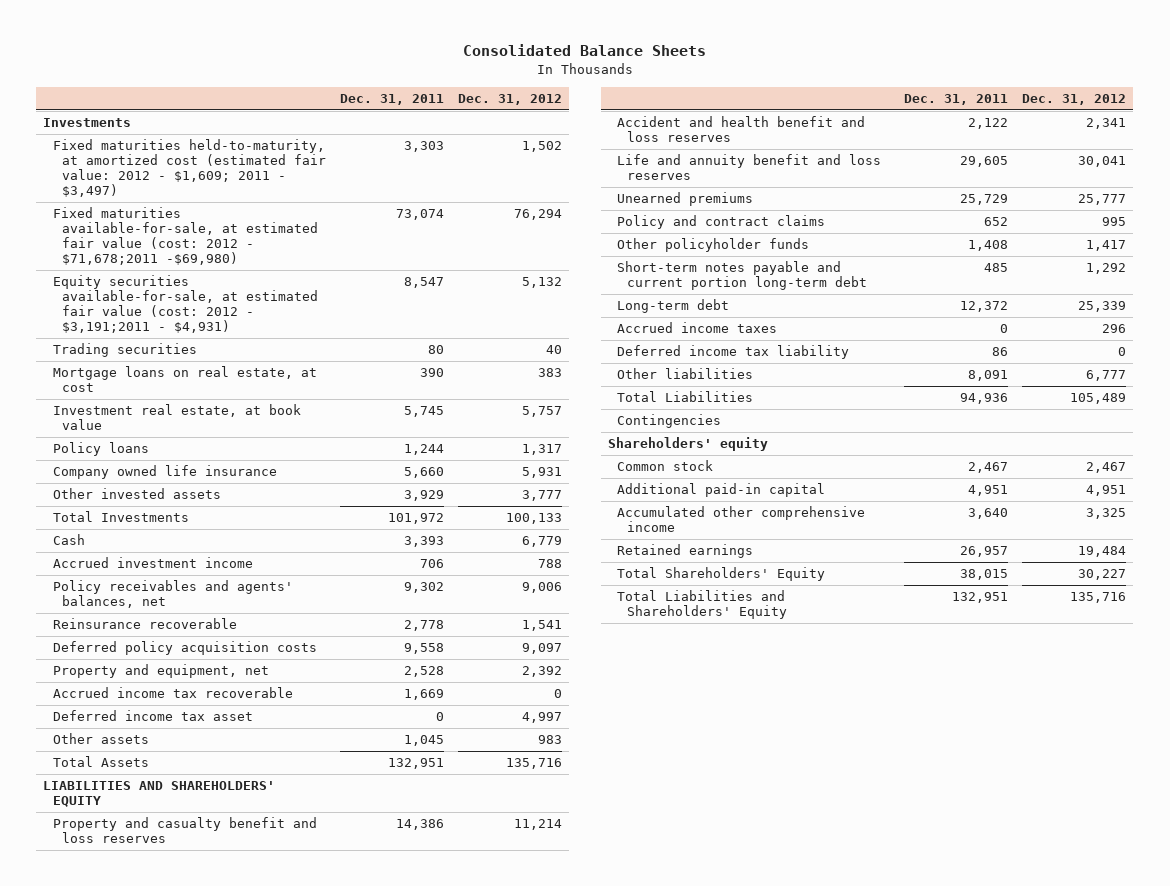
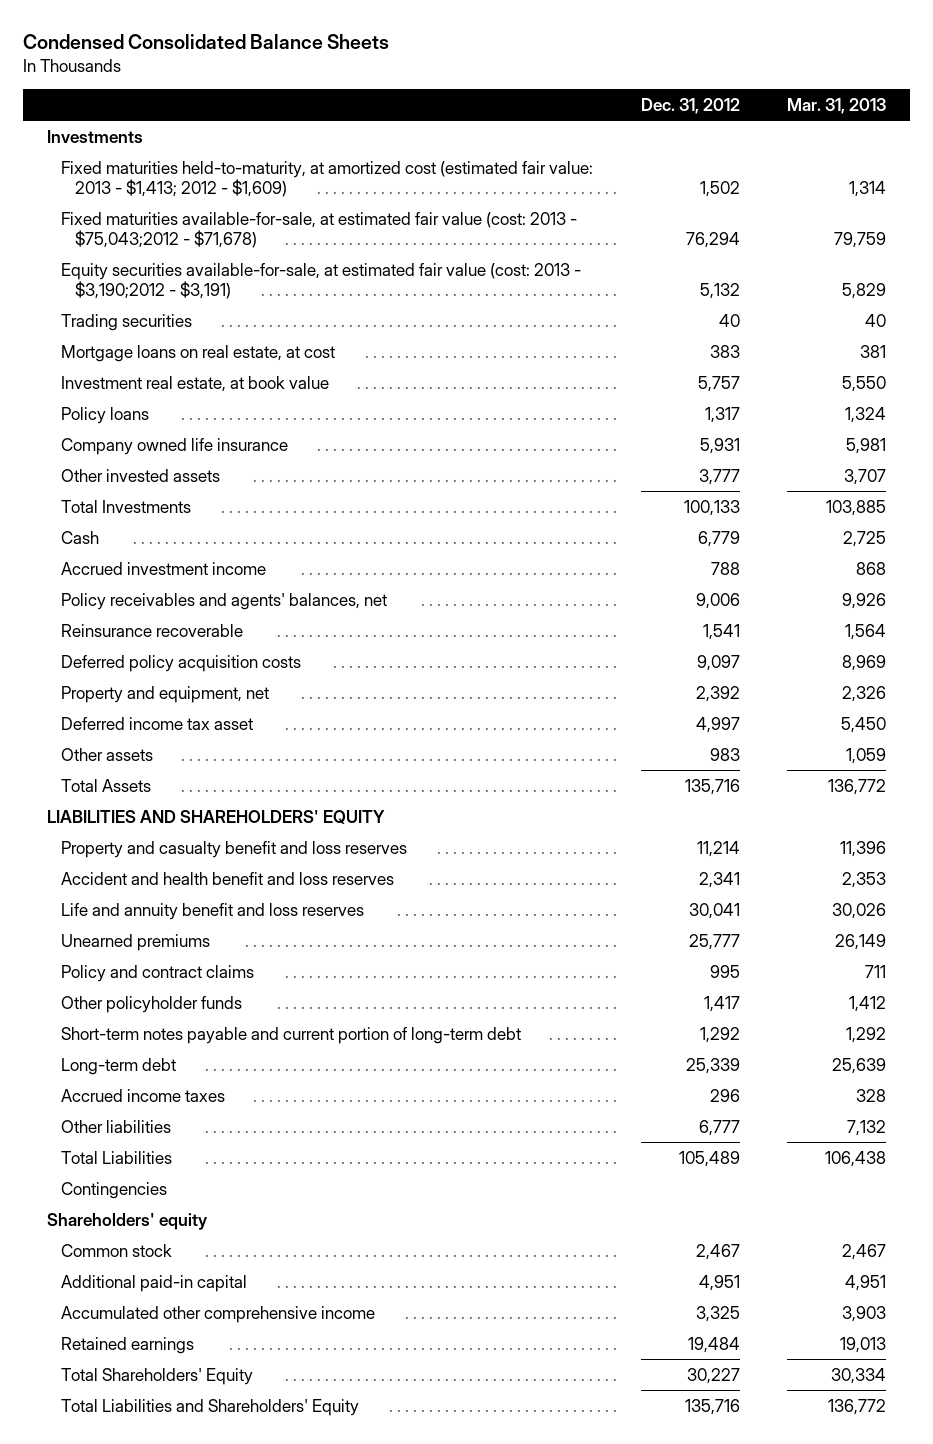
- Consolidated Balance Sheets
+ Condensed Consolidated Balance Sheets
- | Dec. 31, 2011 | Dec. 31, 2012
+ | Dec. 31, 2012 | Mar. 31, 2013
- Fixed maturities held-to-maturity, at amortized cost (estimated fair value: 2012 - $1,609; 2011 - $3,497) | 3,303 | 1,502
- Fixed maturities available-for-sale, at estimated fair value (cost: 2012 - $71,678;2011 -$69,980) | 73,074 | 76,294
- Equity securities available-for-sale, at estimated fair value (cost: 2012 - $3,191;2011 - $4,931) | 8,547 | 5,132
+ Fixed maturities held-to-maturity, at amortized cost (estimated fair value: 2013 - $1,413; 2012 - $1,609) | 1,502 | 1,314
+ Fixed maturities available-for-sale, at estimated fair value (cost: 2013 - $75,043;2012 - $71,678) | 76,294 | 79,759
+ Equity securities available-for-sale, at estimated fair value (cost: 2013 - $3,190;2012 - $3,191) | 5,132 | 5,829
- Accrued income tax recoverable | 1,669 | 0
- Short-term notes payable and current portion long-term debt | 485 | 1,292
+ Short-term notes payable and current portion of long-term debt | 1,292 | 1,292
- Deferred income tax liability | 86 | 0

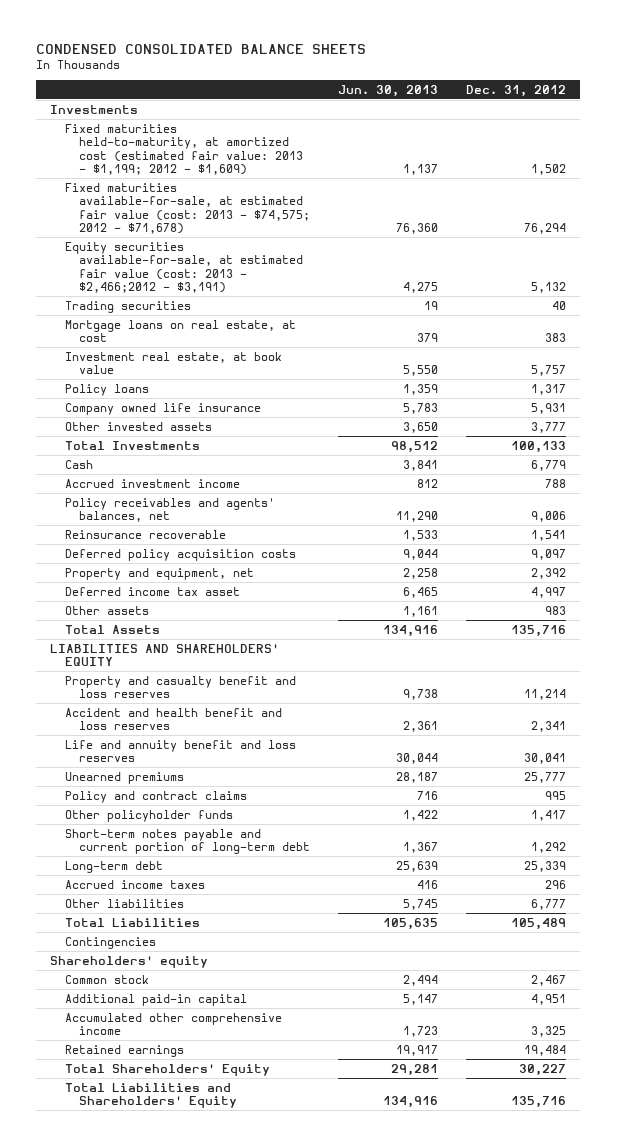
- Condensed Consolidated Balance Sheets
+ CONDENSED CONSOLIDATED BALANCE SHEETS
- | Dec. 31, 2012 | Mar. 31, 2013
+ | Jun. 30, 2013 | Dec. 31, 2012
- Fixed maturities held-to-maturity, at amortized cost (estimated fair value: 2013 - $1,413; 2012 - $1,609) | 1,502 | 1,314
- Fixed maturities available-for-sale, at estimated fair value (cost: 2013 - $75,043;2012 - $71,678) | 76,294 | 79,759
- Equity securities available-for-sale, at estimated fair value (cost: 2013 - $3,190;2012 - $3,191) | 5,132 | 5,829
+ Fixed maturities held-to-maturity, at amortized cost (estimated fair value: 2013 - $1,199; 2012 - $1,609) | 1,137 | 1,502
+ Fixed maturities available-for-sale, at estimated fair value (cost: 2013 - $74,575; 2012 - $71,678) | 76,360 | 76,294
+ Equity securities available-for-sale, at estimated fair value (cost: 2013 - $2,466;2012 - $3,191) | 4,275 | 5,132

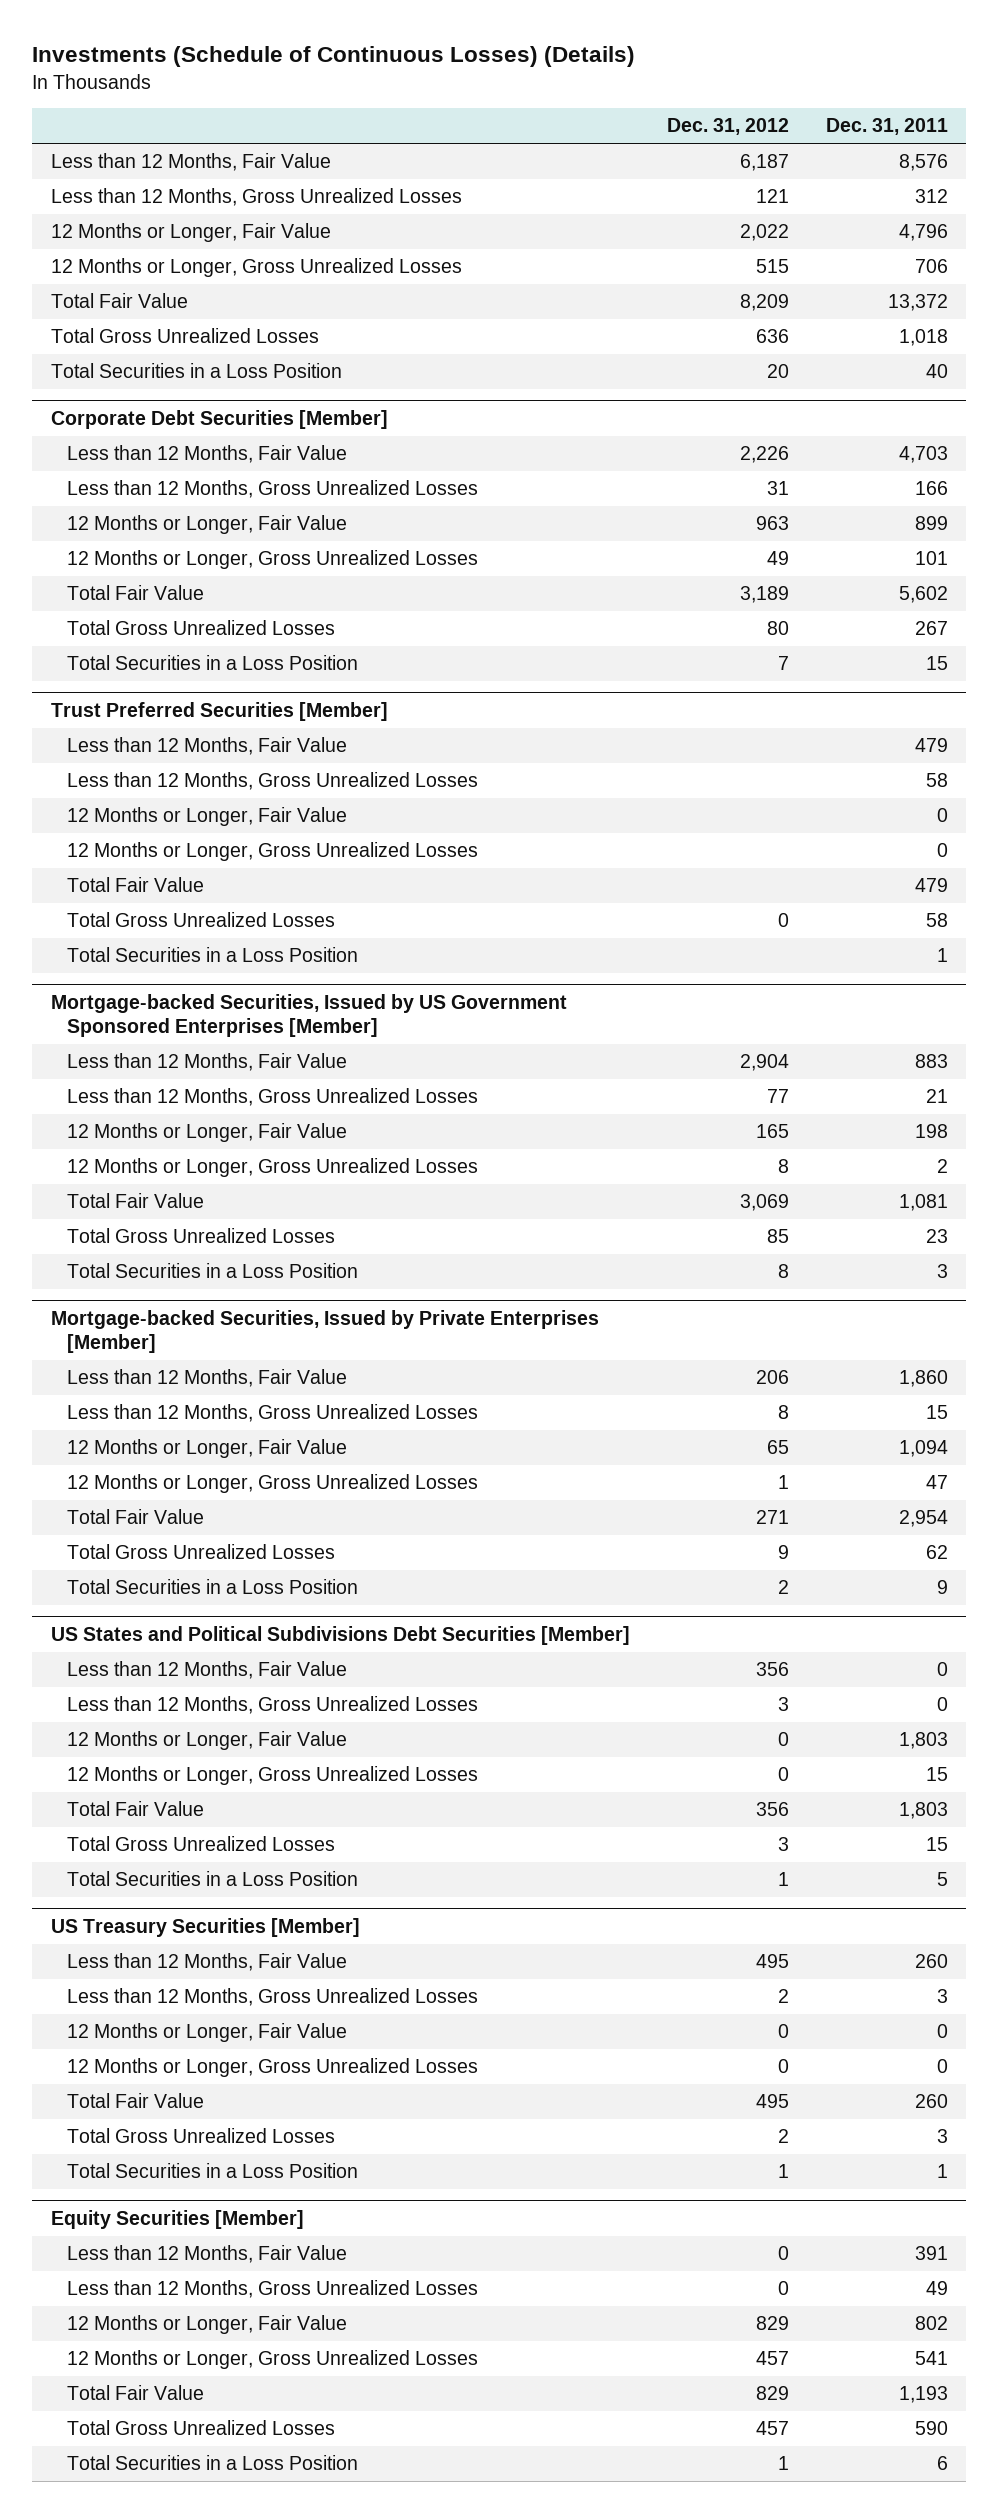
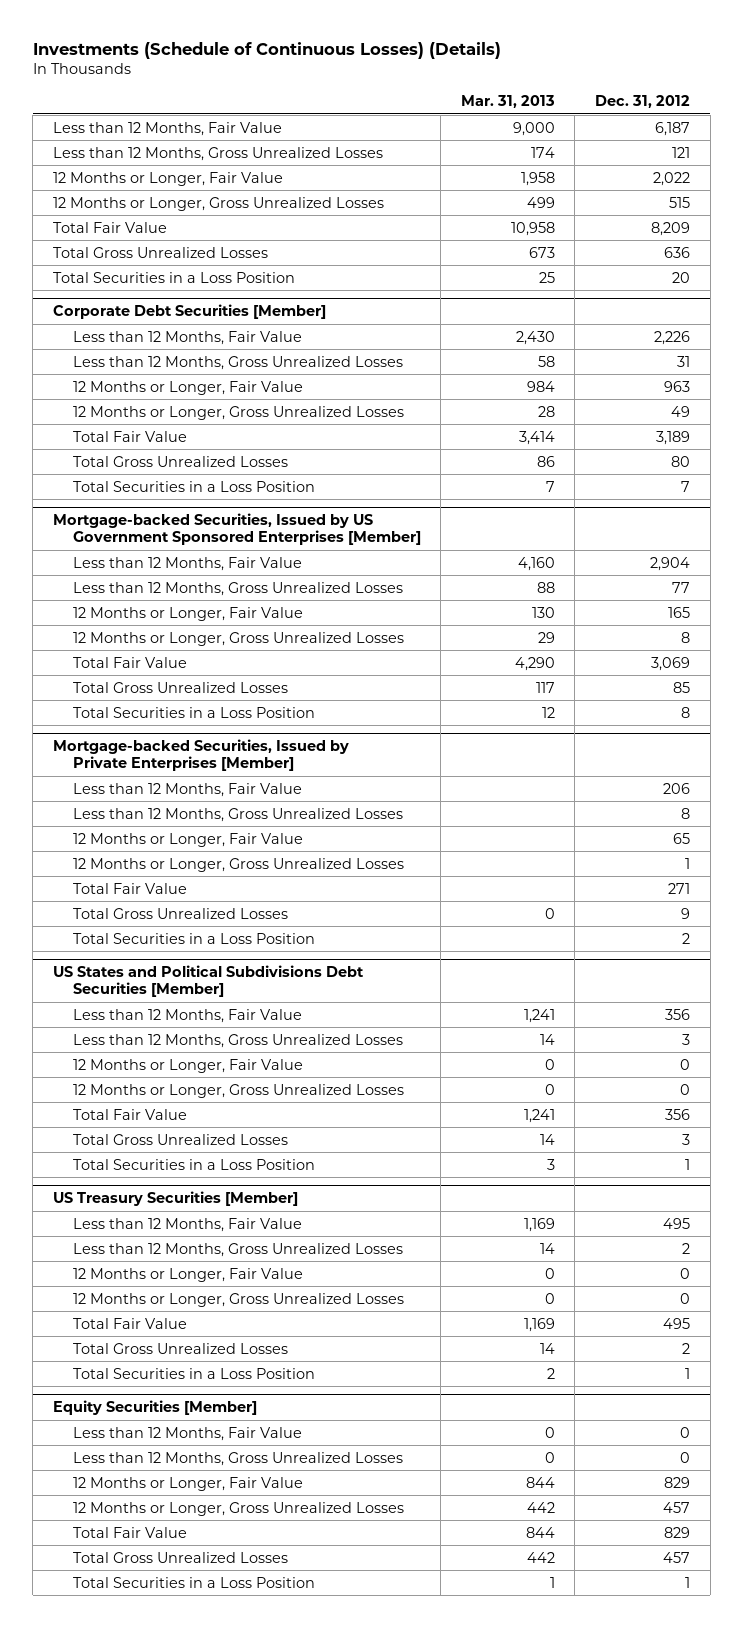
- | Dec. 31, 2012 | Dec. 31, 2011
+ | Mar. 31, 2013 | Dec. 31, 2012
- Trust Preferred Securities [Member]
- Less than 12 Months, Fair Value | | 479
- Less than 12 Months, Gross Unrealized Losses | | 58
- 12 Months or Longer, Fair Value | | 0
- 12 Months or Longer, Gross Unrealized Losses | | 0
- Total Fair Value | | 479
- Total Gross Unrealized Losses | 0 | 58
- Total Securities in a Loss Position | | 1

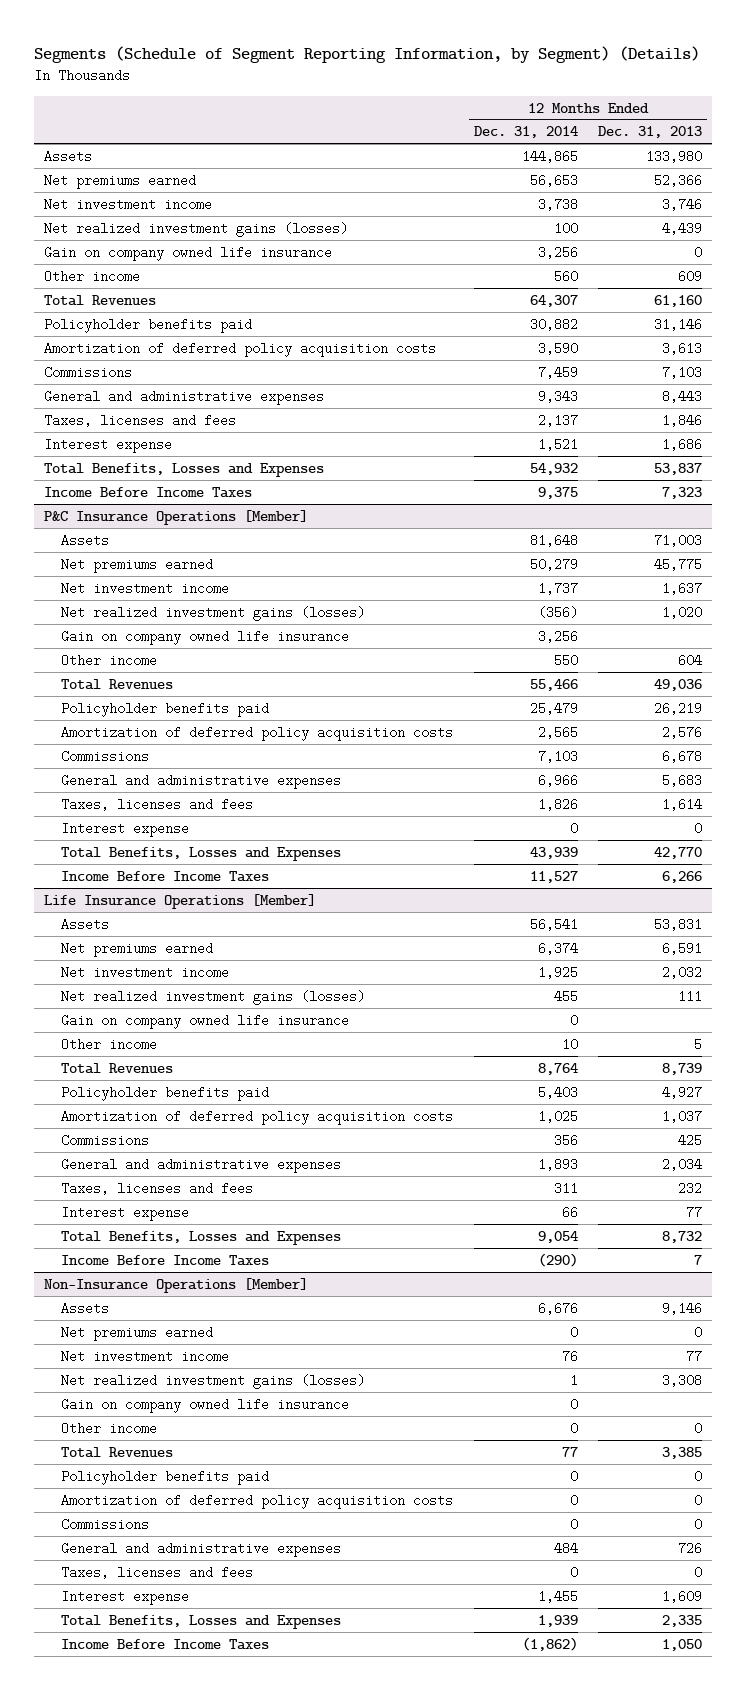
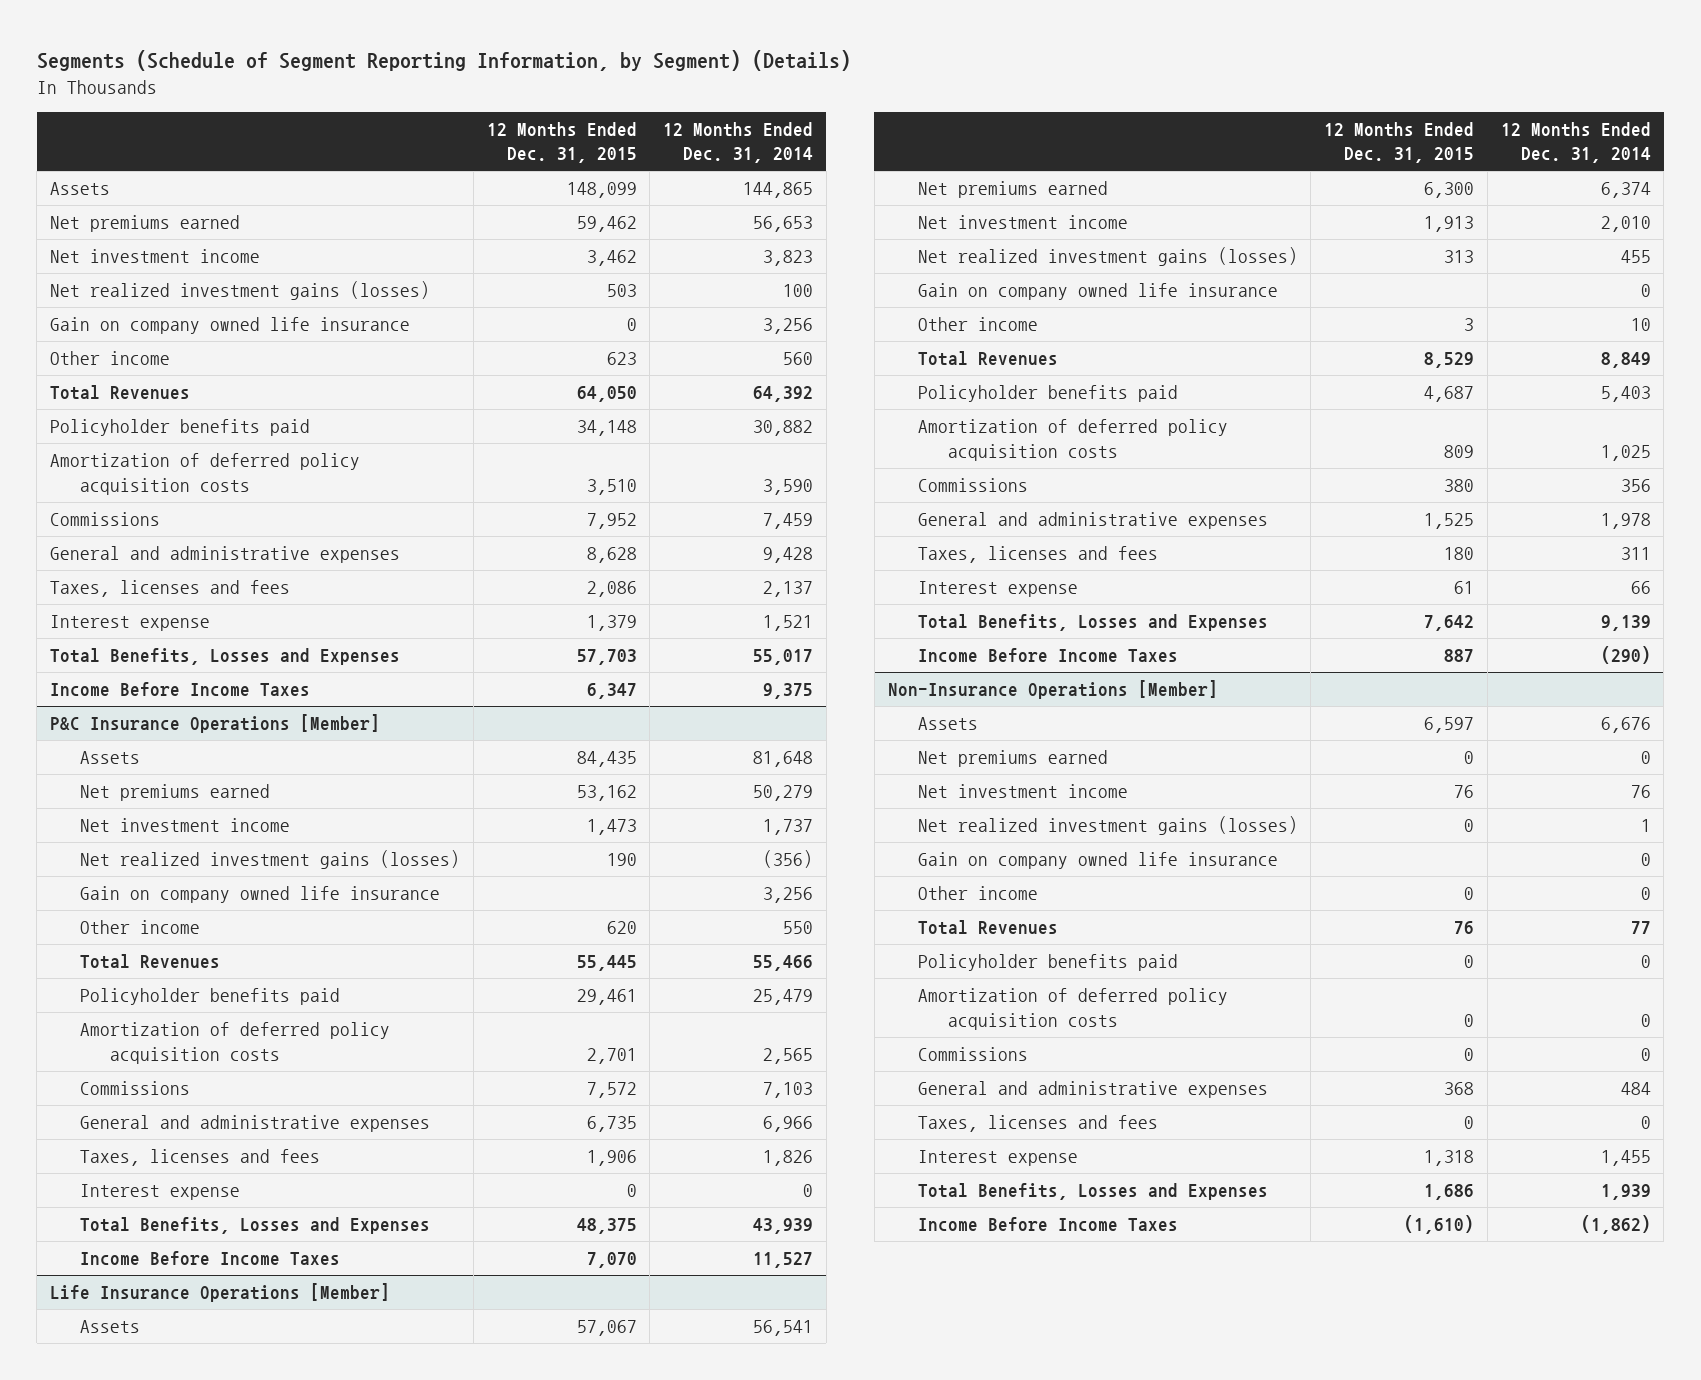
- | 12 Months Ended Dec. 31, 2014 | 12 Months Ended Dec. 31, 2013
+ | 12 Months Ended Dec. 31, 2015 | 12 Months Ended Dec. 31, 2014
- Net investment income | 3,738 | 3,746
+ Net investment income | 3,462 | 3,823
- Total Revenues | 64,307 | 61,160
+ Total Revenues | 64,050 | 64,392
- General and administrative expenses | 9,343 | 8,443
+ General and administrative expenses | 8,628 | 9,428
- Total Benefits, Losses and Expenses | 54,932 | 53,837
+ Total Benefits, Losses and Expenses | 57,703 | 55,017
@ Life Insurance Operations [Member]
- Net investment income | 1,925 | 2,032
+ Net investment income | 1,913 | 2,010
- Total Revenues | 8,764 | 8,739
+ Total Revenues | 8,529 | 8,849
- General and administrative expenses | 1,893 | 2,034
+ General and administrative expenses | 1,525 | 1,978
- Total Benefits, Losses and Expenses | 9,054 | 8,732
+ Total Benefits, Losses and Expenses | 7,642 | 9,139

